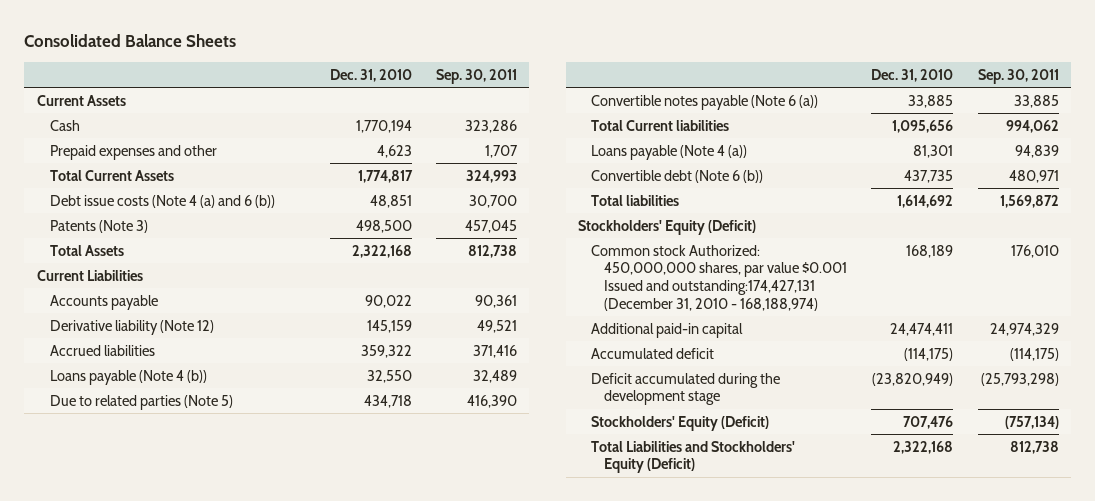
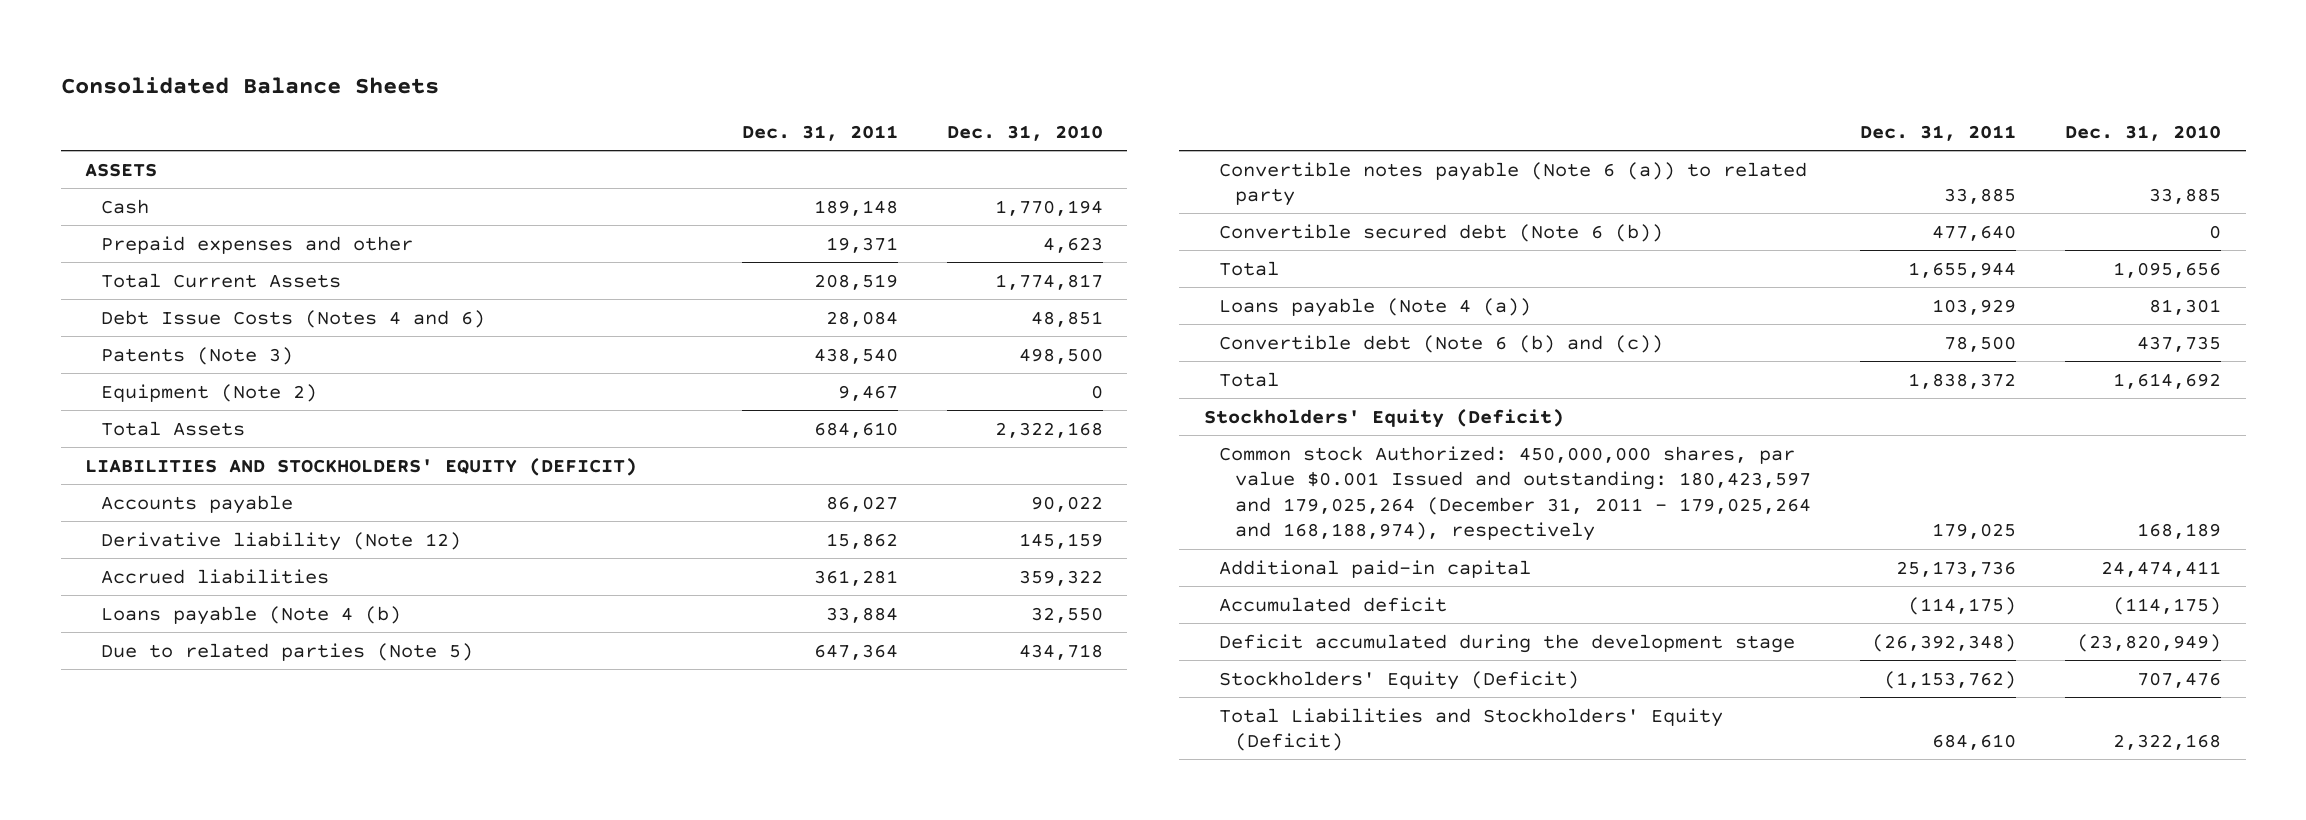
- | Dec. 31, 2010 | Sep. 30, 2011
+ | Dec. 31, 2011 | Dec. 31, 2010
- Current Assets
+ ASSETS
- Debt issue costs (Note 4 (a) and 6 (b)) | 48,851 | 30,700
+ Debt Issue Costs (Notes 4 and 6) | 28,084 | 48,851
+ Equipment (Note 2) | 9,467 | 0
- Current Liabilities
+ LIABILITIES AND STOCKHOLDERS' EQUITY (DEFICIT)
- Loans payable (Note 4 (b)) | 32,550 | 32,489
+ Loans payable (Note 4 (b) | 33,884 | 32,550
- Convertible notes payable (Note 6 (a)) | 33,885 | 33,885
- Total Current liabilities | 1,095,656 | 994,062
+ Convertible notes payable (Note 6 (a)) to related party | 33,885 | 33,885
+ Convertible secured debt (Note 6 (b)) | 477,640 | 0
+ Total | 1,655,944 | 1,095,656
- Convertible debt (Note 6 (b)) | 437,735 | 480,971
- Total liabilities | 1,614,692 | 1,569,872
+ Convertible debt (Note 6 (b) and (c)) | 78,500 | 437,735
+ Total | 1,838,372 | 1,614,692
- Common stock Authorized: 450,000,000 shares, par value $0.001 Issued and outstanding:174,427,131 (December 31, 2010 - 168,188,974) | 168,189 | 176,010
+ Common stock Authorized: 450,000,000 shares, par value $0.001 Issued and outstanding: 180,423,597 and 179,025,264 (December 31, 2011 - 179,025,264 and 168,188,974), respectively | 179,025 | 168,189

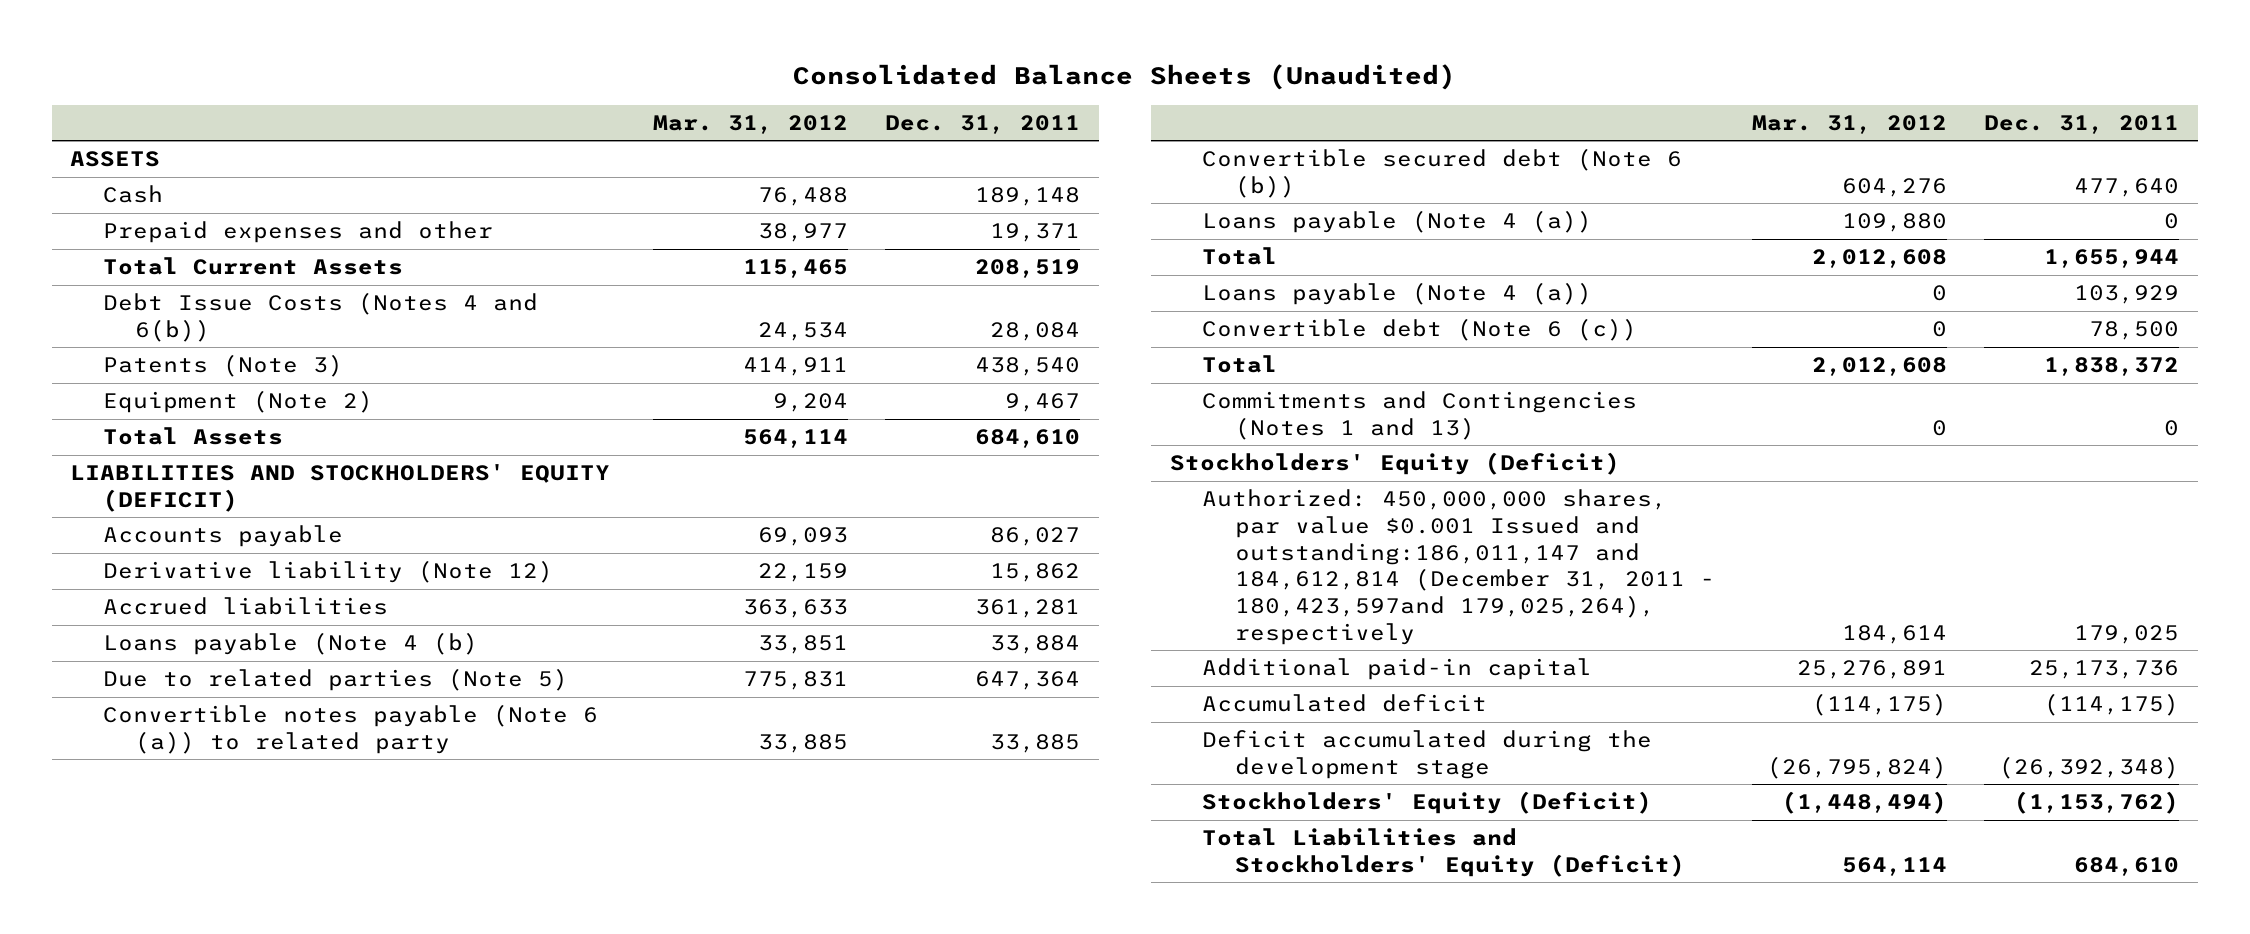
- Consolidated Balance Sheets
+ Consolidated Balance Sheets (Unaudited)
- | Dec. 31, 2011 | Dec. 31, 2010
+ | Mar. 31, 2012 | Dec. 31, 2011
- Debt Issue Costs (Notes 4 and 6) | 28,084 | 48,851
+ Debt Issue Costs (Notes 4 and 6(b)) | 24,534 | 28,084
+ Loans payable (Note 4 (a)) | 109,880 | 0
- Convertible debt (Note 6 (b) and (c)) | 78,500 | 437,735
+ Convertible debt (Note 6 (c)) | 0 | 78,500
+ Commitments and Contingencies (Notes 1 and 13) | 0 | 0
- Common stock Authorized: 450,000,000 shares, par value $0.001 Issued and outstanding: 180,423,597 and 179,025,264 (December 31, 2011 - 179,025,264 and 168,188,974), respectively | 179,025 | 168,189
+ Authorized: 450,000,000 shares, par value $0.001 Issued and outstanding:186,011,147 and 184,612,814 (December 31, 2011 - 180,423,597and 179,025,264), respectively | 184,614 | 179,025

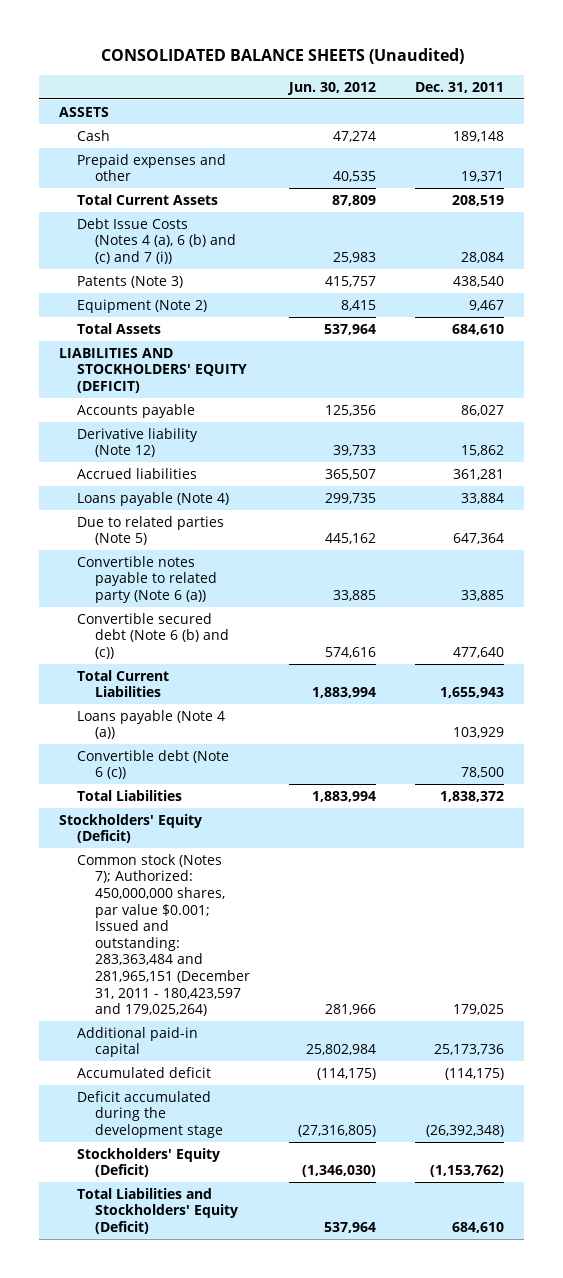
- Consolidated Balance Sheets (Unaudited)
+ CONSOLIDATED BALANCE SHEETS (Unaudited)
- | Mar. 31, 2012 | Dec. 31, 2011
+ | Jun. 30, 2012 | Dec. 31, 2011
- Debt Issue Costs (Notes 4 and 6(b)) | 24,534 | 28,084
+ Debt Issue Costs (Notes 4 (a), 6 (b) and (c) and 7 (i)) | 25,983 | 28,084
- Loans payable (Note 4 (b) | 33,851 | 33,884
+ Loans payable (Note 4) | 299,735 | 33,884
- Convertible notes payable (Note 6 (a)) to related party | 33,885 | 33,885
- Convertible secured debt (Note 6 (b)) | 604,276 | 477,640
- Loans payable (Note 4 (a)) | 109,880 | 0
- Total | 2,012,608 | 1,655,944
+ Convertible notes payable to related party (Note 6 (a)) | 33,885 | 33,885
+ Convertible secured debt (Note 6 (b) and (c)) | 574,616 | 477,640
+ Total Current Liabilities | 1,883,994 | 1,655,943
- Total | 2,012,608 | 1,838,372
- Commitments and Contingencies (Notes 1 and 13) | 0 | 0
+ Total Liabilities | 1,883,994 | 1,838,372
- Authorized: 450,000,000 shares, par value $0.001 Issued and outstanding:186,011,147 and 184,612,814 (December 31, 2011 - 180,423,597and 179,025,264), respectively | 184,614 | 179,025
+ Common stock (Notes 7); Authorized: 450,000,000 shares, par value $0.001; Issued and outstanding: 283,363,484 and 281,965,151 (December 31, 2011 - 180,423,597 and 179,025,264) | 281,966 | 179,025

